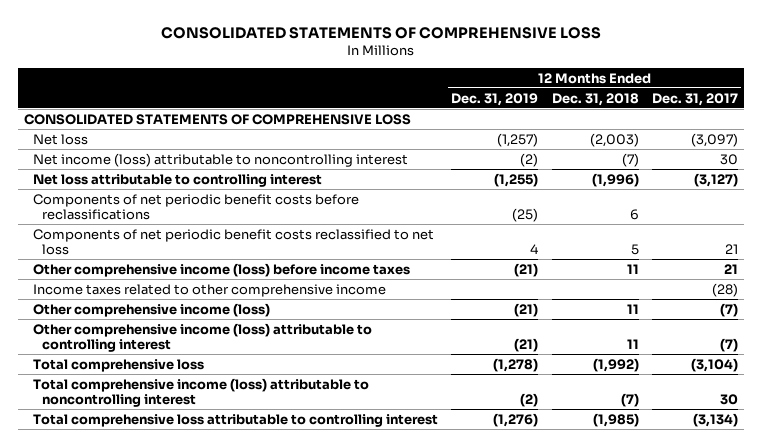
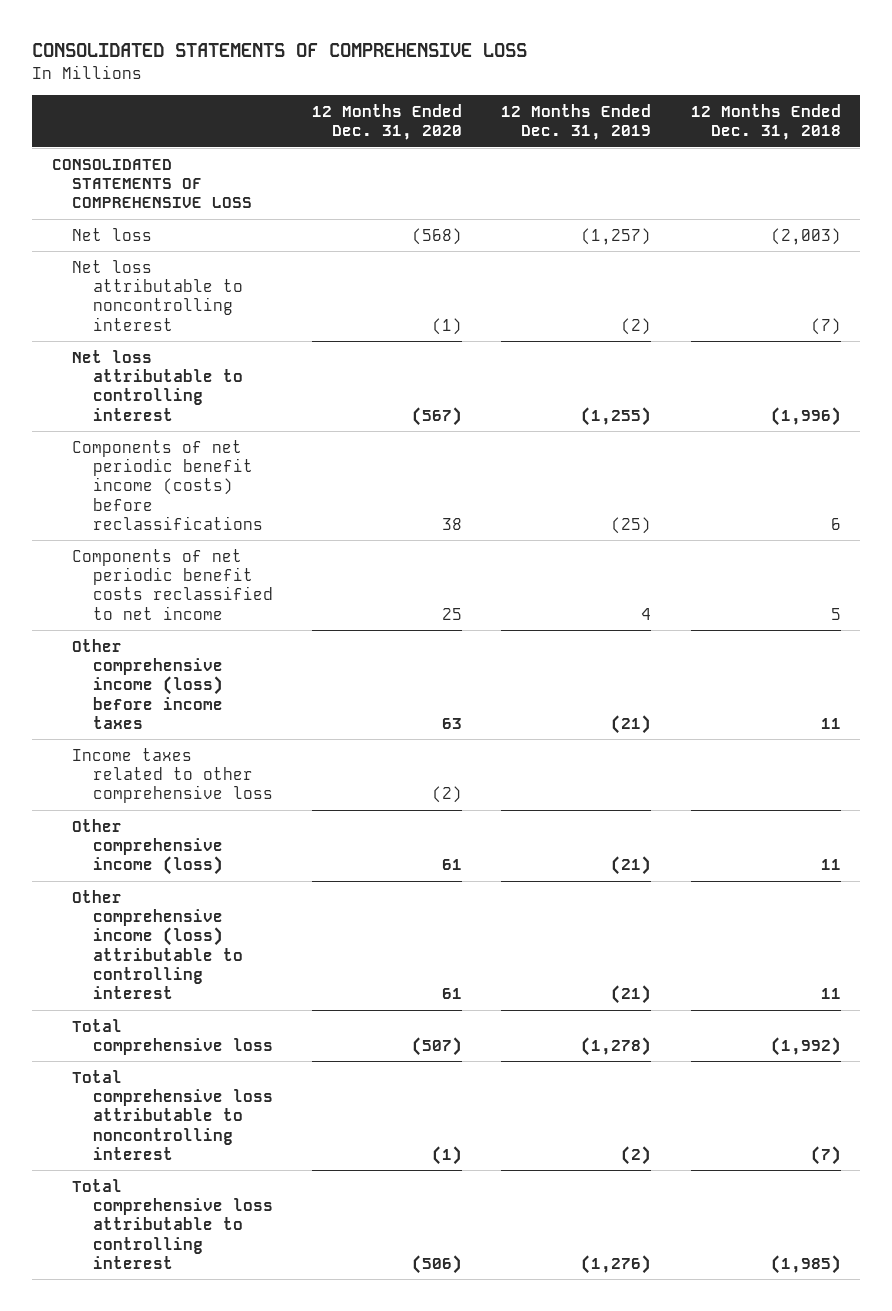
- | 12 Months Ended Dec. 31, 2019 | 12 Months Ended Dec. 31, 2018 | 12 Months Ended Dec. 31, 2017
+ | 12 Months Ended Dec. 31, 2020 | 12 Months Ended Dec. 31, 2019 | 12 Months Ended Dec. 31, 2018
- Net income (loss) attributable to noncontrolling interest | (2) | (7) | 30
+ Net loss attributable to noncontrolling interest | (1) | (2) | (7)
- Components of net periodic benefit costs before reclassifications | (25) | 6 |
- Components of net periodic benefit costs reclassified to net loss | 4 | 5 | 21
+ Components of net periodic benefit income (costs) before reclassifications | 38 | (25) | 6
+ Components of net periodic benefit costs reclassified to net income | 25 | 4 | 5
- Income taxes related to other comprehensive income | | | (28)
+ Income taxes related to other comprehensive loss | (2) | |
- Total comprehensive income (loss) attributable to noncontrolling interest | (2) | (7) | 30
+ Total comprehensive loss attributable to noncontrolling interest | (1) | (2) | (7)

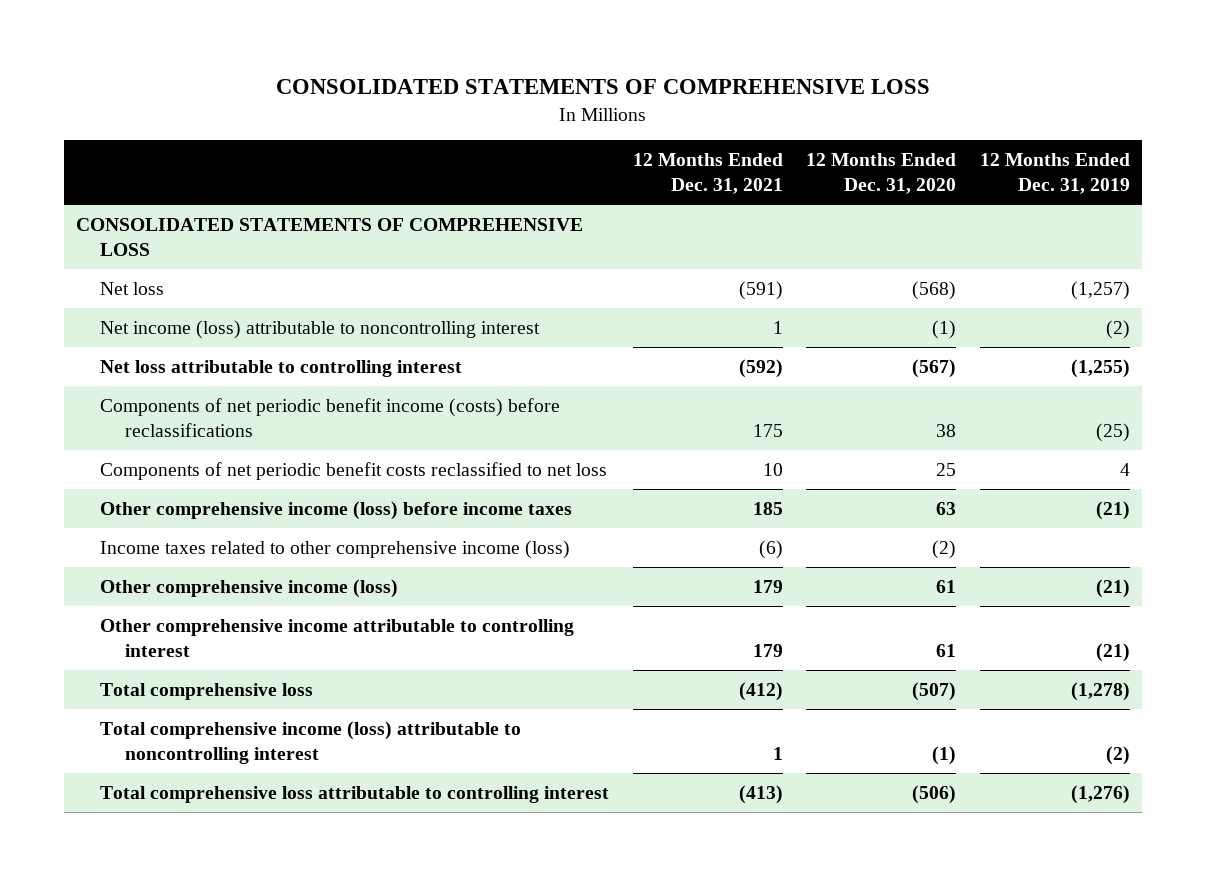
- | 12 Months Ended Dec. 31, 2020 | 12 Months Ended Dec. 31, 2019 | 12 Months Ended Dec. 31, 2018
+ | 12 Months Ended Dec. 31, 2021 | 12 Months Ended Dec. 31, 2020 | 12 Months Ended Dec. 31, 2019
- Net loss attributable to noncontrolling interest | (1) | (2) | (7)
+ Net income (loss) attributable to noncontrolling interest | 1 | (1) | (2)
- Components of net periodic benefit costs reclassified to net income | 25 | 4 | 5
+ Components of net periodic benefit costs reclassified to net loss | 10 | 25 | 4
- Income taxes related to other comprehensive loss | (2) | |
+ Income taxes related to other comprehensive income (loss) | (6) | (2) |
- Other comprehensive income (loss) attributable to controlling interest | 61 | (21) | 11
+ Other comprehensive income attributable to controlling interest | 179 | 61 | (21)
- Total comprehensive loss attributable to noncontrolling interest | (1) | (2) | (7)
+ Total comprehensive income (loss) attributable to noncontrolling interest | 1 | (1) | (2)

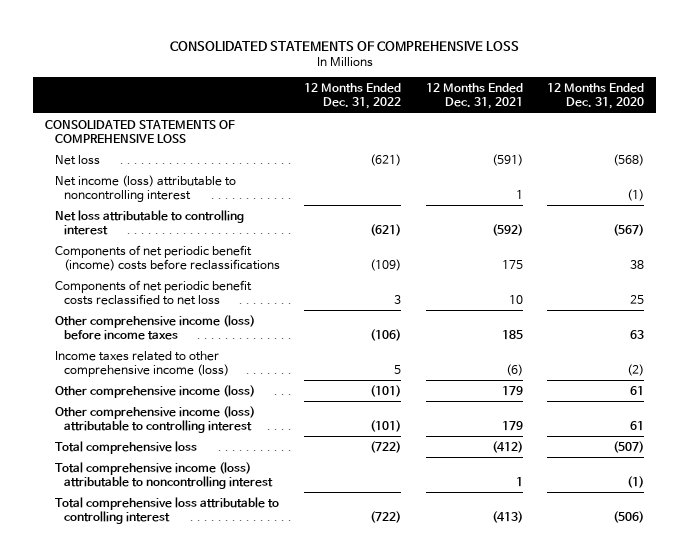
- | 12 Months Ended Dec. 31, 2021 | 12 Months Ended Dec. 31, 2020 | 12 Months Ended Dec. 31, 2019
+ | 12 Months Ended Dec. 31, 2022 | 12 Months Ended Dec. 31, 2021 | 12 Months Ended Dec. 31, 2020
- Components of net periodic benefit income (costs) before reclassifications | 175 | 38 | (25)
+ Components of net periodic benefit (income) costs before reclassifications | (109) | 175 | 38
- Other comprehensive income attributable to controlling interest | 179 | 61 | (21)
+ Other comprehensive income (loss) attributable to controlling interest | (101) | 179 | 61

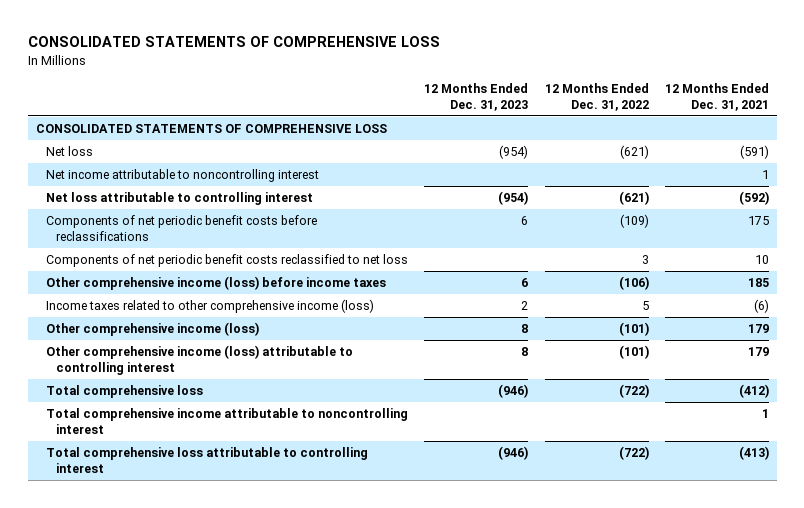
- | 12 Months Ended Dec. 31, 2022 | 12 Months Ended Dec. 31, 2021 | 12 Months Ended Dec. 31, 2020
+ | 12 Months Ended Dec. 31, 2023 | 12 Months Ended Dec. 31, 2022 | 12 Months Ended Dec. 31, 2021
- Net income (loss) attributable to noncontrolling interest | | 1 | (1)
+ Net income attributable to noncontrolling interest | | | 1
- Components of net periodic benefit (income) costs before reclassifications | (109) | 175 | 38
+ Components of net periodic benefit costs before reclassifications | 6 | (109) | 175
- Total comprehensive income (loss) attributable to noncontrolling interest | | 1 | (1)
+ Total comprehensive income attributable to noncontrolling interest | | | 1

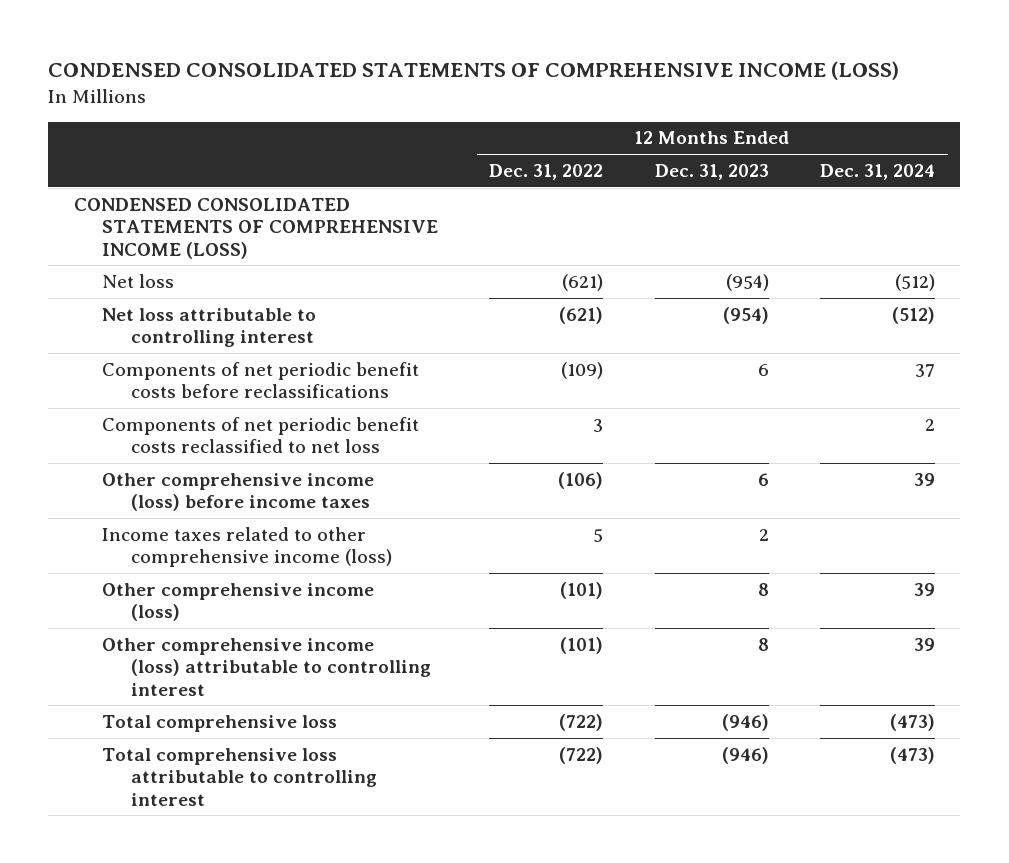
- CONSOLIDATED STATEMENTS OF COMPREHENSIVE LOSS
+ CONDENSED CONSOLIDATED STATEMENTS OF COMPREHENSIVE INCOME (LOSS)
- | 12 Months Ended Dec. 31, 2023 | 12 Months Ended Dec. 31, 2022 | 12 Months Ended Dec. 31, 2021
+ | 12 Months Ended Dec. 31, 2022 | 12 Months Ended Dec. 31, 2023 | 12 Months Ended Dec. 31, 2024
- CONSOLIDATED STATEMENTS OF COMPREHENSIVE LOSS
+ CONDENSED CONSOLIDATED STATEMENTS OF COMPREHENSIVE INCOME (LOSS)
- Net income attributable to noncontrolling interest | | | 1
- Total comprehensive income attributable to noncontrolling interest | | | 1

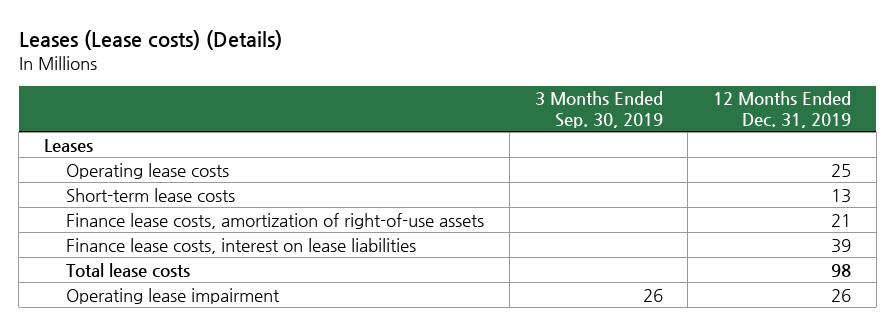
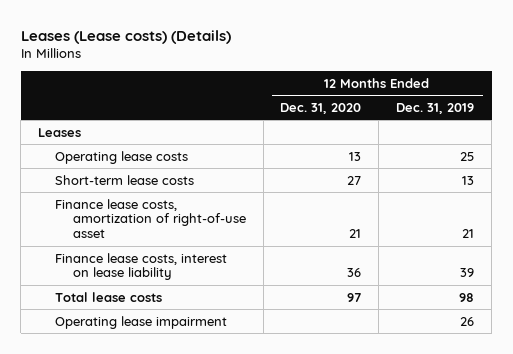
- | 3 Months Ended Sep. 30, 2019 | 12 Months Ended Dec. 31, 2019
+ | 12 Months Ended Dec. 31, 2020 | 12 Months Ended Dec. 31, 2019
- Finance lease costs, amortization of right-of-use assets | | 21
- Finance lease costs, interest on lease liabilities | | 39
+ Finance lease costs, amortization of right-of-use asset | 21 | 21
+ Finance lease costs, interest on lease liability | 36 | 39

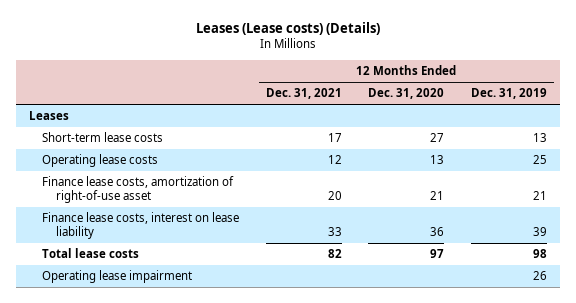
- | 12 Months Ended Dec. 31, 2020 | 12 Months Ended Dec. 31, 2019
+ | 12 Months Ended Dec. 31, 2021 | 12 Months Ended Dec. 31, 2020 | 12 Months Ended Dec. 31, 2019
moved down: Operating lease costs | 12 | 13 | 25

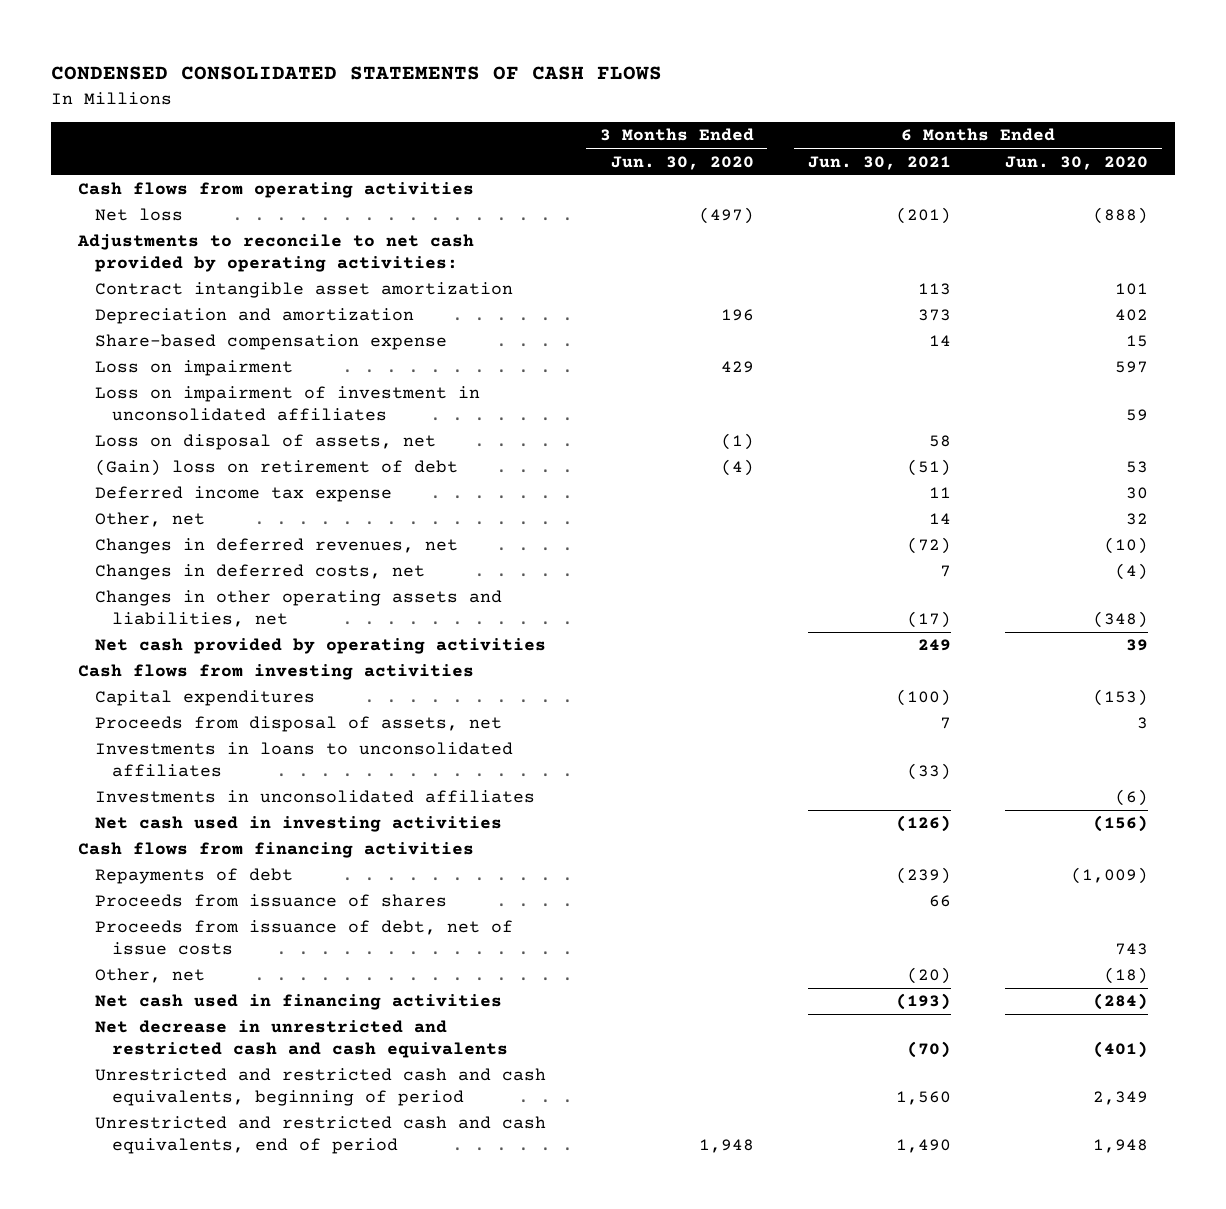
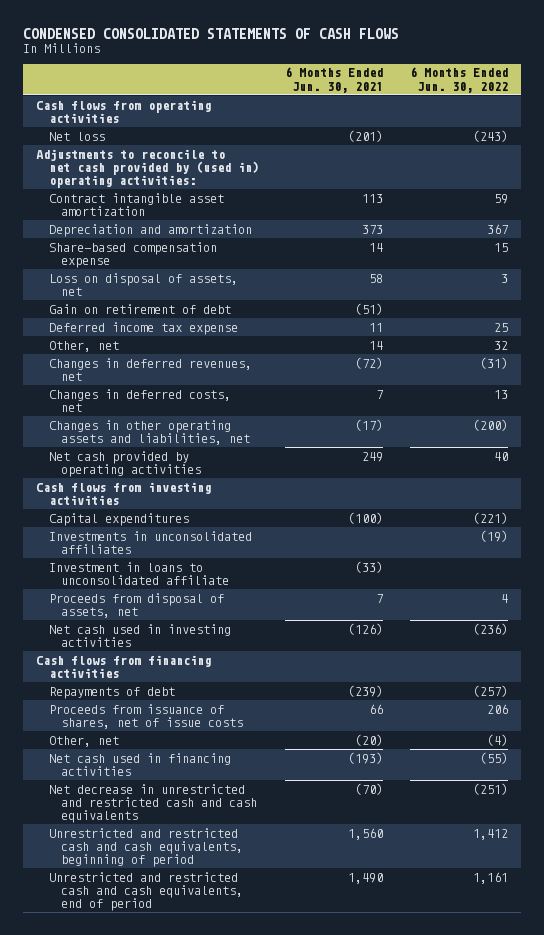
- | 3 Months Ended Jun. 30, 2020 | 6 Months Ended Jun. 30, 2021 | 6 Months Ended Jun. 30, 2020
+ | 6 Months Ended Jun. 30, 2021 | 6 Months Ended Jun. 30, 2022
- Adjustments to reconcile to net cash provided by operating activities:
+ Adjustments to reconcile to net cash provided by (used in) operating activities:
- Loss on impairment | 429 | | 597
- Loss on impairment of investment in unconsolidated affiliates | | | 59
- (Gain) loss on retirement of debt | (4) | (51) | 53
+ Gain on retirement of debt | (51) |
- Investments in loans to unconsolidated affiliates | | (33) |
+ Investment in loans to unconsolidated affiliate | (33) |
moved down: Proceeds from disposal of assets, net | 7 | 4
- Proceeds from issuance of shares | | 66 |
- Proceeds from issuance of debt, net of issue costs | | | 743
+ Proceeds from issuance of shares, net of issue costs | 66 | 206

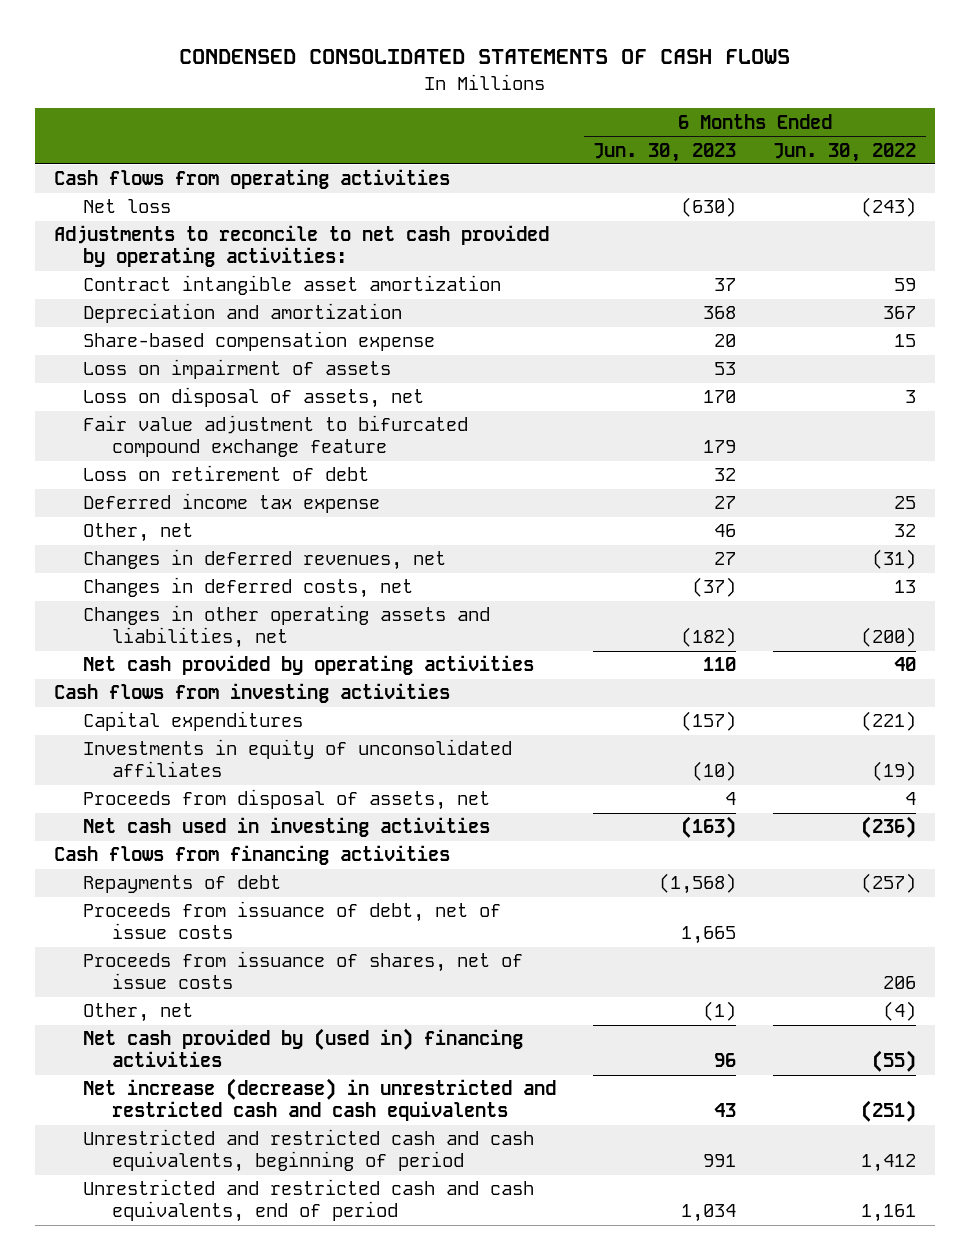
- | 6 Months Ended Jun. 30, 2021 | 6 Months Ended Jun. 30, 2022
+ | 6 Months Ended Jun. 30, 2023 | 6 Months Ended Jun. 30, 2022
- Adjustments to reconcile to net cash provided by (used in) operating activities:
+ Adjustments to reconcile to net cash provided by operating activities:
+ Loss on impairment of assets | 53 |
- Gain on retirement of debt | (51) |
+ Fair value adjustment to bifurcated compound exchange feature | 179 |
+ Loss on retirement of debt | 32 |
- Investments in unconsolidated affiliates | | (19)
- Investment in loans to unconsolidated affiliate | (33) |
+ Investments in equity of unconsolidated affiliates | (10) | (19)
+ Proceeds from issuance of debt, net of issue costs | 1,665 |
- Net cash used in financing activities | (193) | (55)
- Net decrease in unrestricted and restricted cash and cash equivalents | (70) | (251)
+ Net cash provided by (used in) financing activities | 96 | (55)
+ Net increase (decrease) in unrestricted and restricted cash and cash equivalents | 43 | (251)

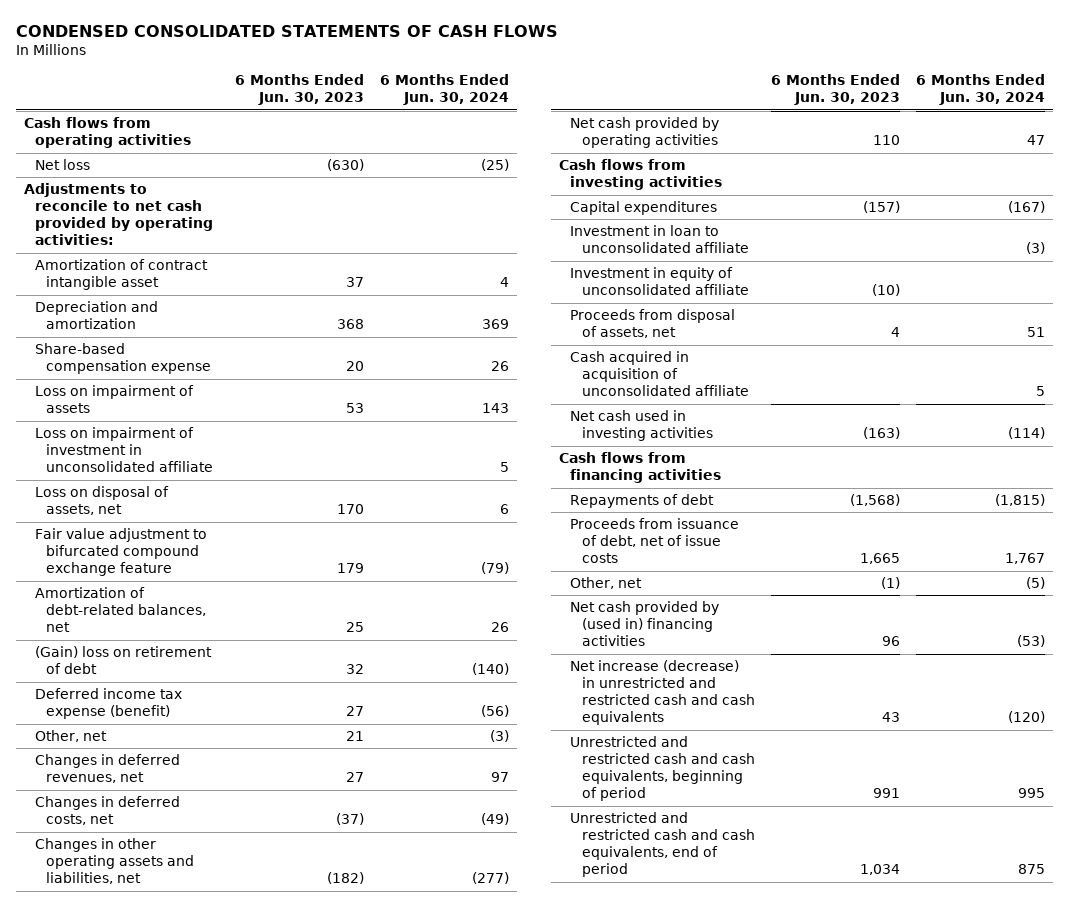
- | 6 Months Ended Jun. 30, 2023 | 6 Months Ended Jun. 30, 2022
+ | 6 Months Ended Jun. 30, 2023 | 6 Months Ended Jun. 30, 2024
- Contract intangible asset amortization | 37 | 59
+ Amortization of contract intangible asset | 37 | 4
+ Loss on impairment of investment in unconsolidated affiliate | | 5
- Loss on retirement of debt | 32 |
- Deferred income tax expense | 27 | 25
- Other, net | 46 | 32
+ Amortization of debt-related balances, net | 25 | 26
+ (Gain) loss on retirement of debt | 32 | (140)
+ Deferred income tax expense (benefit) | 27 | (56)
+ Other, net | 21 | (3)
- Investments in equity of unconsolidated affiliates | (10) | (19)
+ Investment in loan to unconsolidated affiliate | | (3)
+ Investment in equity of unconsolidated affiliate | (10) |
+ Cash acquired in acquisition of unconsolidated affiliate | | 5
- Proceeds from issuance of shares, net of issue costs | | 206

